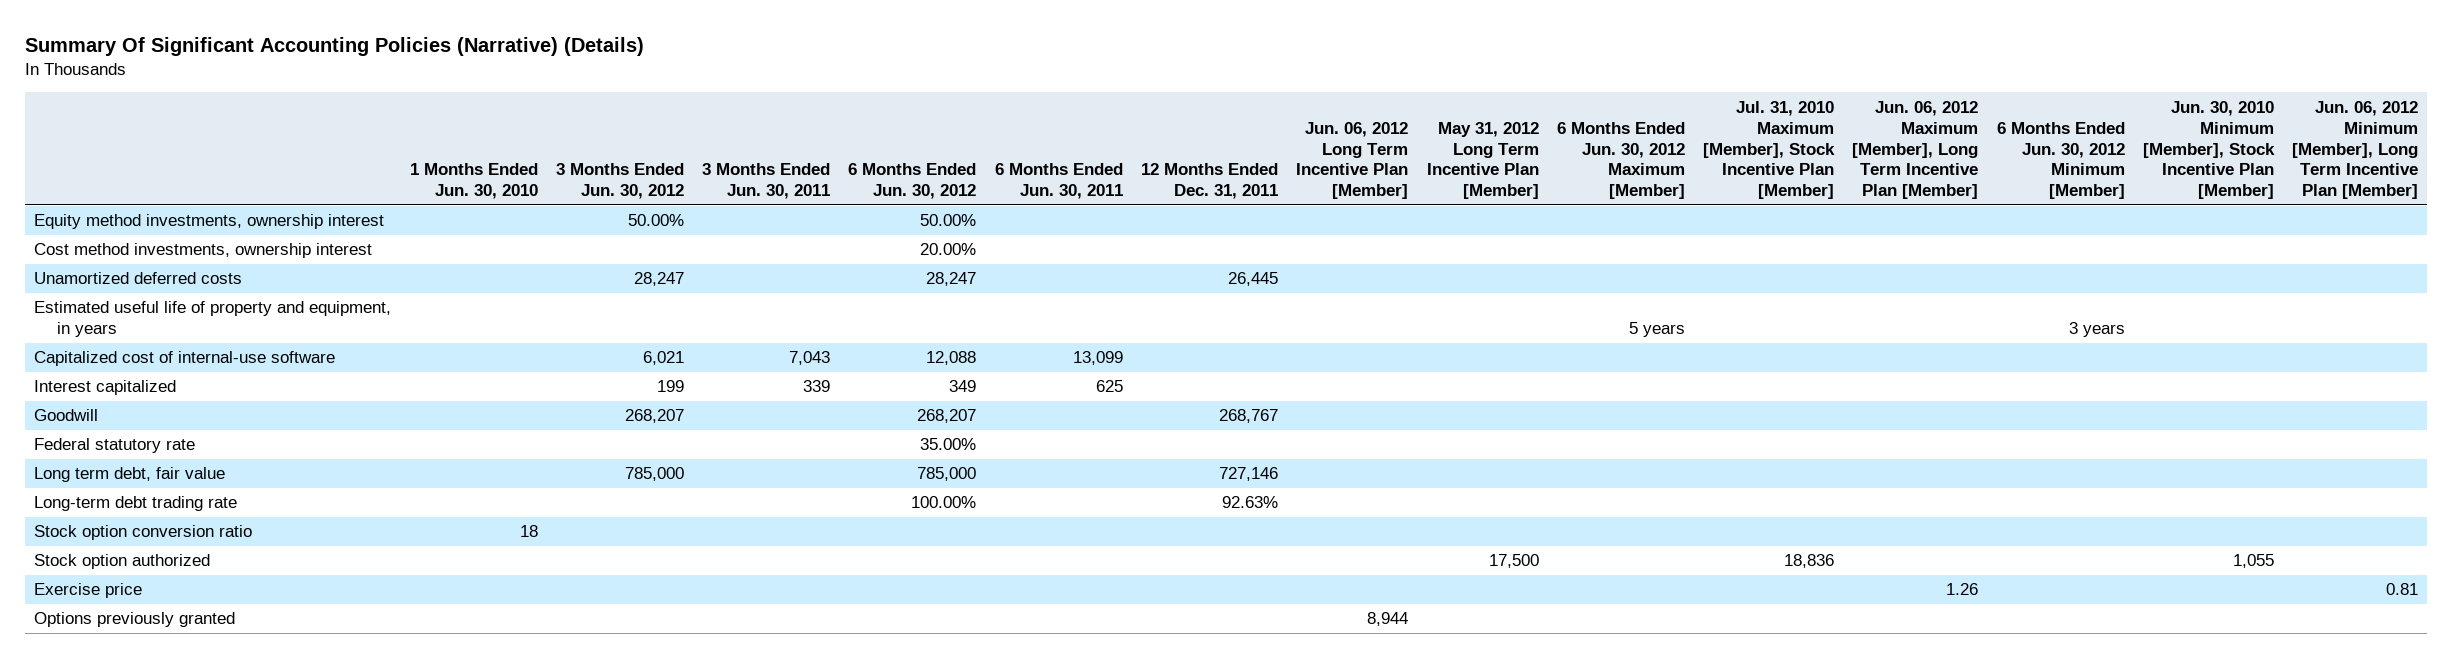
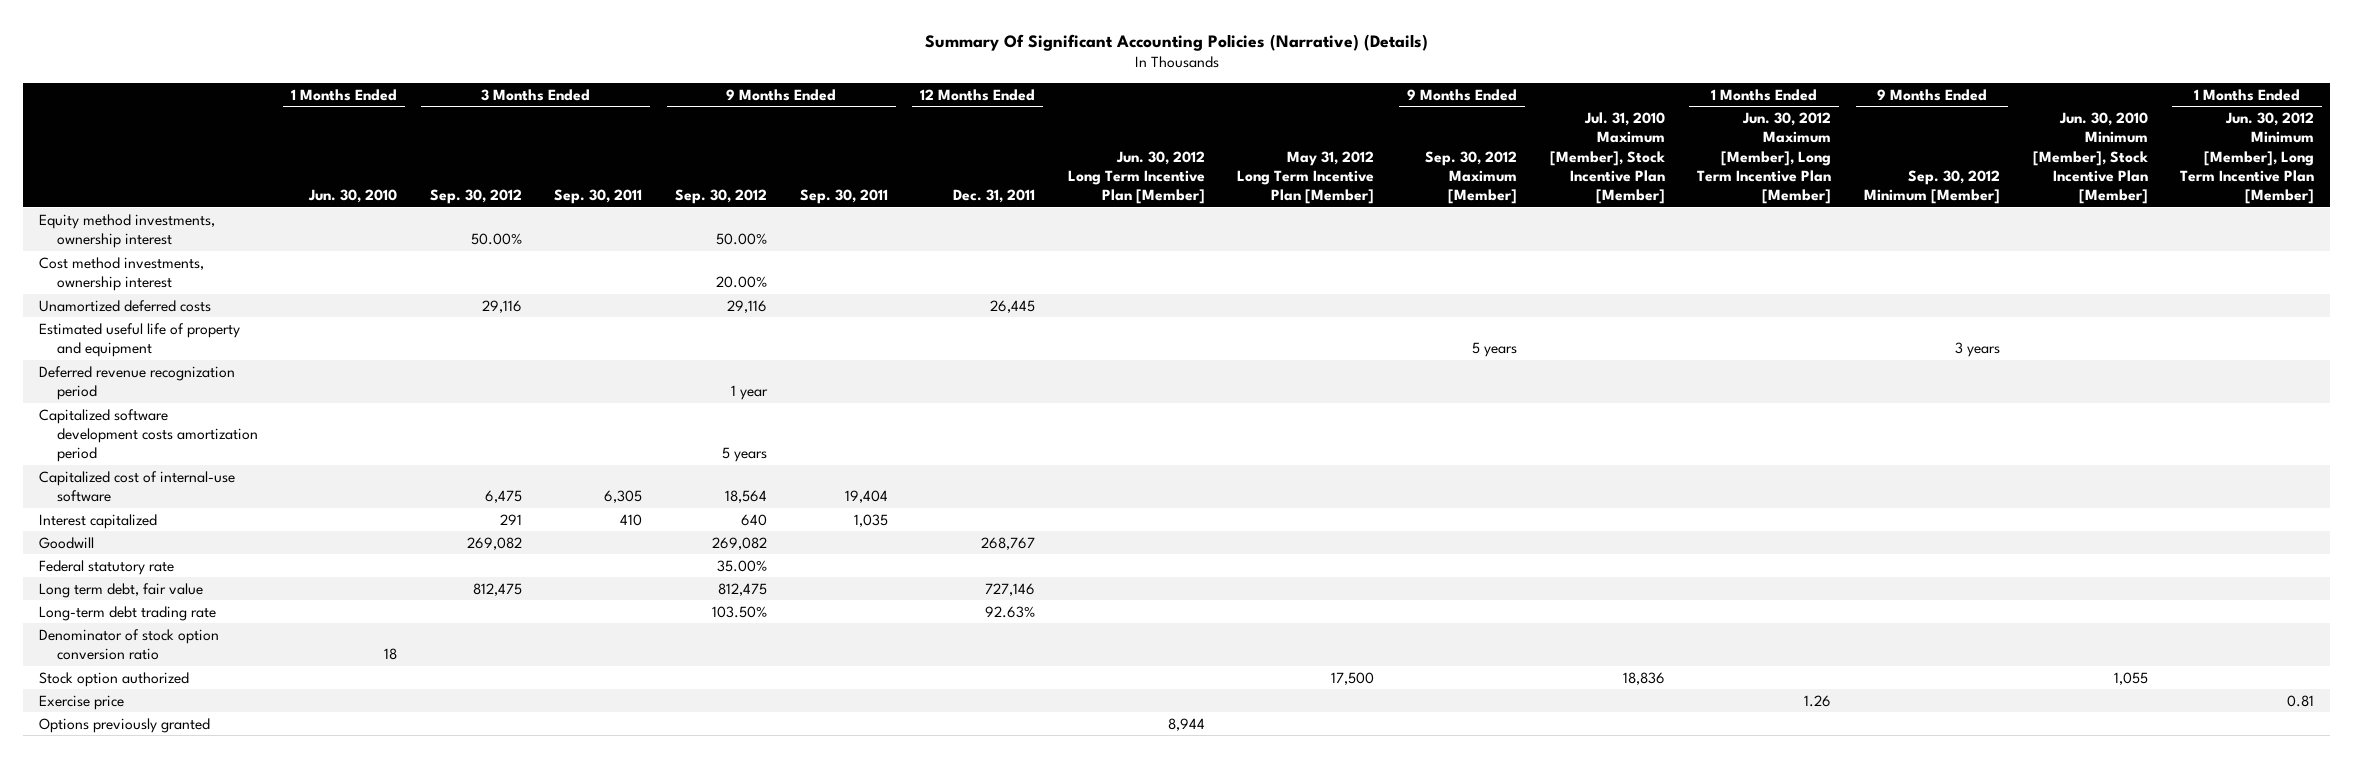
- | 1 Months Ended Jun. 30, 2010 | 3 Months Ended Jun. 30, 2012 | 3 Months Ended Jun. 30, 2011 | 6 Months Ended Jun. 30, 2012 | 6 Months Ended Jun. 30, 2011 | 12 Months Ended Dec. 31, 2011 | Jun. 06, 2012 Long Term Incentive Plan [Member] | May 31, 2012 Long Term Incentive Plan [Member] | 6 Months Ended Jun. 30, 2012 Maximum [Member] | Jul. 31, 2010 Maximum [Member], Stock Incentive Plan [Member] | Jun. 06, 2012 Maximum [Member], Long Term Incentive Plan [Member] | 6 Months Ended Jun. 30, 2012 Minimum [Member] | Jun. 30, 2010 Minimum [Member], Stock Incentive Plan [Member] | Jun. 06, 2012 Minimum [Member], Long Term Incentive Plan [Member]
+ | 1 Months Ended Jun. 30, 2010 | 3 Months Ended Sep. 30, 2012 | 3 Months Ended Sep. 30, 2011 | 9 Months Ended Sep. 30, 2012 | 9 Months Ended Sep. 30, 2011 | 12 Months Ended Dec. 31, 2011 | Jun. 30, 2012 Long Term Incentive Plan [Member] | May 31, 2012 Long Term Incentive Plan [Member] | 9 Months Ended Sep. 30, 2012 Maximum [Member] | Jul. 31, 2010 Maximum [Member], Stock Incentive Plan [Member] | 1 Months Ended Jun. 30, 2012 Maximum [Member], Long Term Incentive Plan [Member] | 9 Months Ended Sep. 30, 2012 Minimum [Member] | Jun. 30, 2010 Minimum [Member], Stock Incentive Plan [Member] | 1 Months Ended Jun. 30, 2012 Minimum [Member], Long Term Incentive Plan [Member]
- Estimated useful life of property and equipment, in years | | | | | | | | | 5 years | | | 3 years | |
+ Estimated useful life of property and equipment | | | | | | | | | 5 years | | | 3 years | |
+ Deferred revenue recognization period | | | | 1 year | | | | | | | | | |
+ Capitalized software development costs amortization period | | | | 5 years | | | | | | | | | |
- Stock option conversion ratio | 18 | | | | | | | | | | | | |
+ Denominator of stock option conversion ratio | 18 | | | | | | | | | | | | |

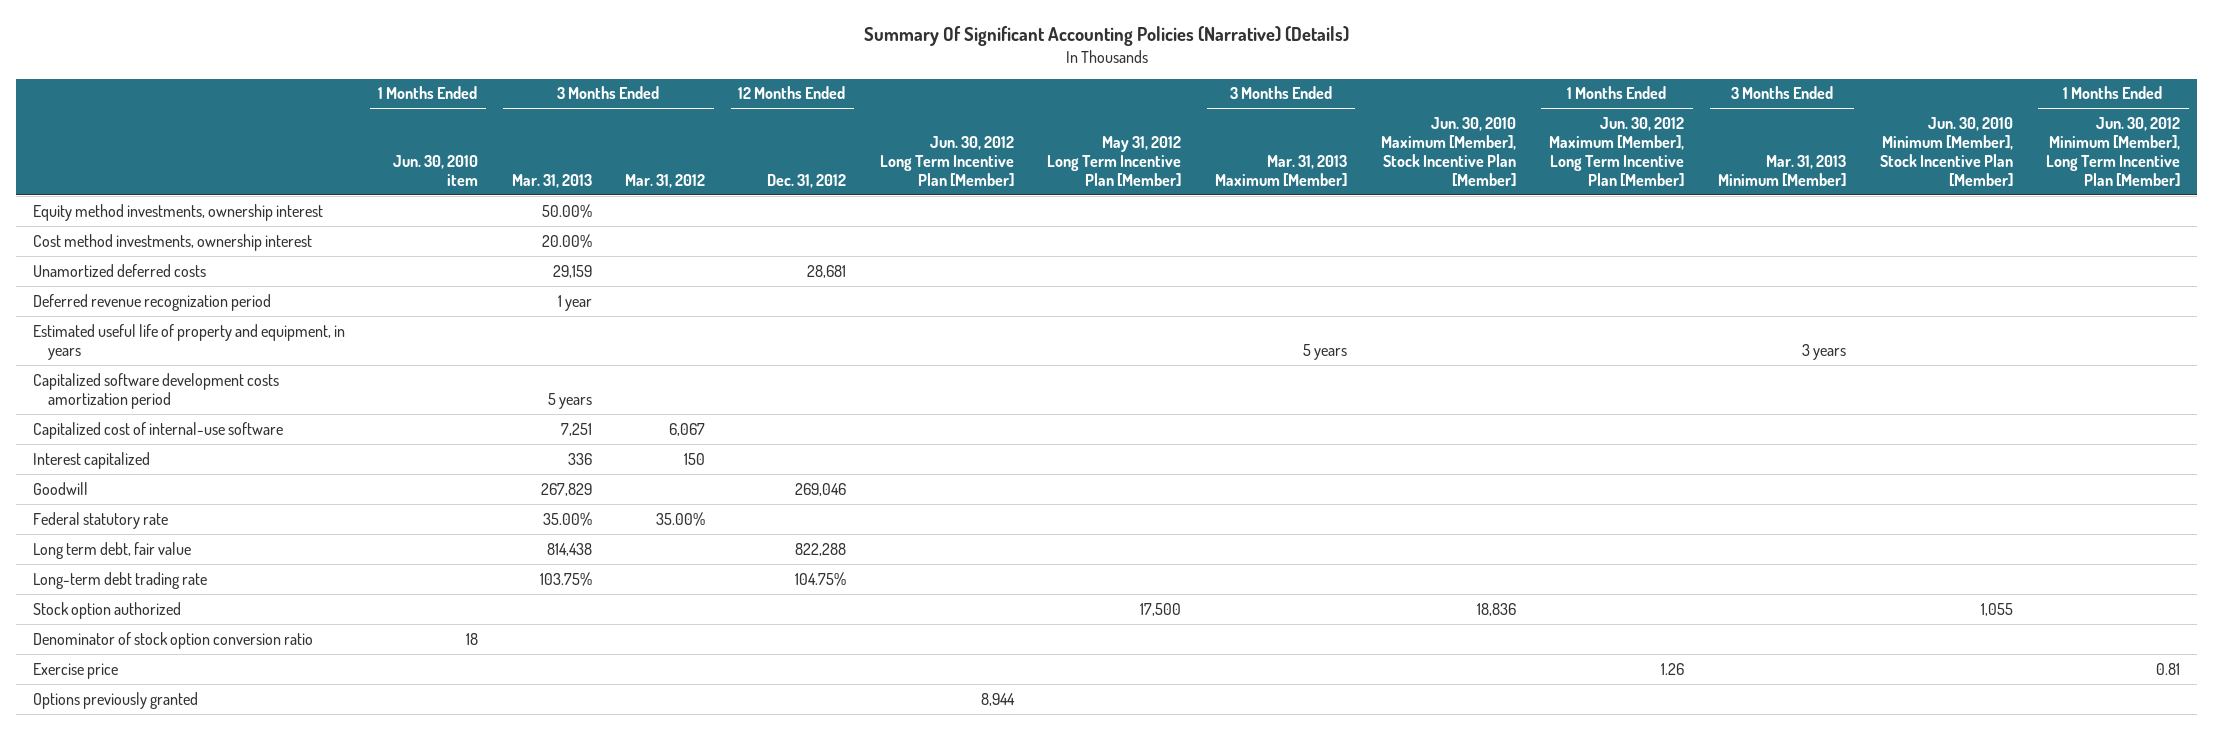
- | 1 Months Ended Jun. 30, 2010 | 3 Months Ended Sep. 30, 2012 | 3 Months Ended Sep. 30, 2011 | 9 Months Ended Sep. 30, 2012 | 9 Months Ended Sep. 30, 2011 | 12 Months Ended Dec. 31, 2011 | Jun. 30, 2012 Long Term Incentive Plan [Member] | May 31, 2012 Long Term Incentive Plan [Member] | 9 Months Ended Sep. 30, 2012 Maximum [Member] | Jul. 31, 2010 Maximum [Member], Stock Incentive Plan [Member] | 1 Months Ended Jun. 30, 2012 Maximum [Member], Long Term Incentive Plan [Member] | 9 Months Ended Sep. 30, 2012 Minimum [Member] | Jun. 30, 2010 Minimum [Member], Stock Incentive Plan [Member] | 1 Months Ended Jun. 30, 2012 Minimum [Member], Long Term Incentive Plan [Member]
+ | 1 Months Ended Jun. 30, 2010 item | 3 Months Ended Mar. 31, 2013 | 3 Months Ended Mar. 31, 2012 | 12 Months Ended Dec. 31, 2012 | Jun. 30, 2012 Long Term Incentive Plan [Member] | May 31, 2012 Long Term Incentive Plan [Member] | 3 Months Ended Mar. 31, 2013 Maximum [Member] | Jun. 30, 2010 Maximum [Member], Stock Incentive Plan [Member] | 1 Months Ended Jun. 30, 2012 Maximum [Member], Long Term Incentive Plan [Member] | 3 Months Ended Mar. 31, 2013 Minimum [Member] | Jun. 30, 2010 Minimum [Member], Stock Incentive Plan [Member] | 1 Months Ended Jun. 30, 2012 Minimum [Member], Long Term Incentive Plan [Member]
- Estimated useful life of property and equipment | | | | | | | | | 5 years | | | 3 years | |
+ Estimated useful life of property and equipment, in years | | | | | | | 5 years | | | 3 years | |
moved down: Denominator of stock option conversion ratio | 18 | | | | | | | | | | |

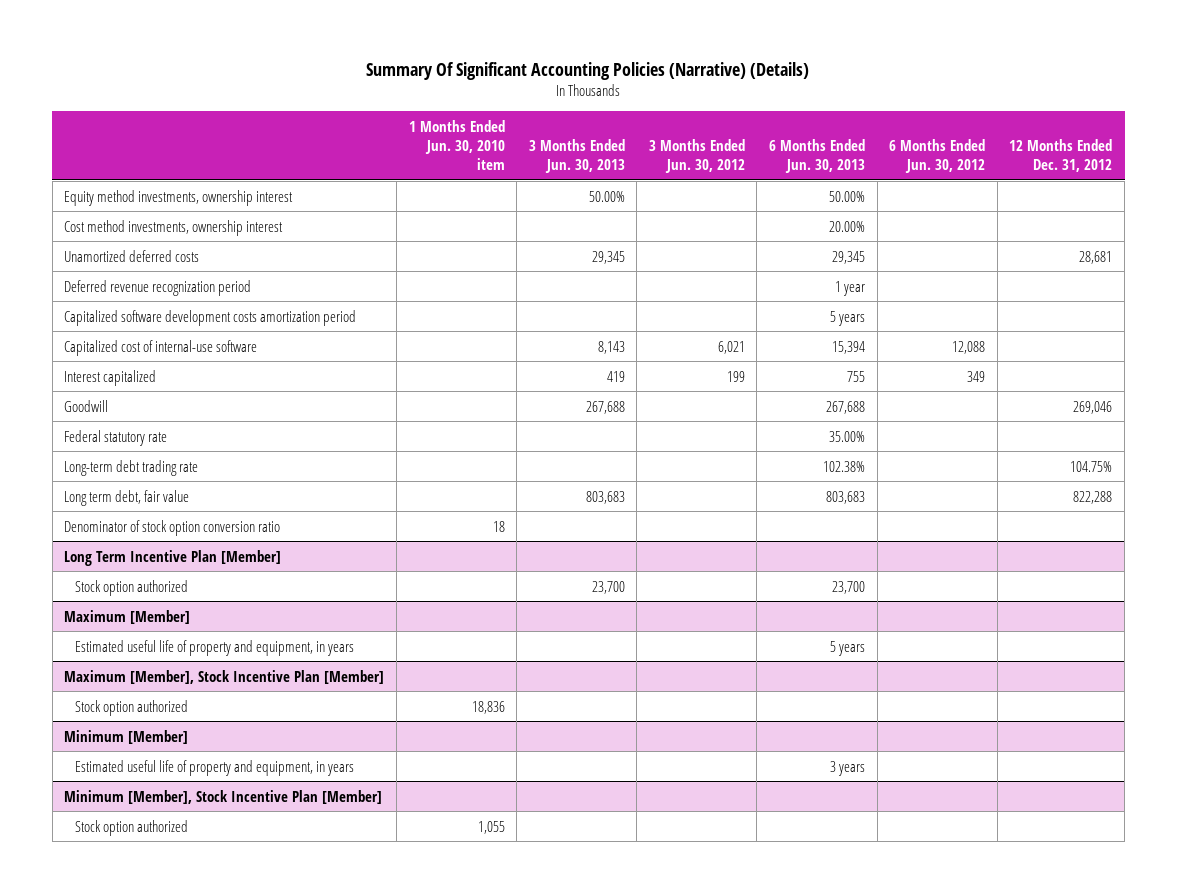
- | 1 Months Ended Jun. 30, 2010 item | 3 Months Ended Mar. 31, 2013 | 3 Months Ended Mar. 31, 2012 | 12 Months Ended Dec. 31, 2012 | Jun. 30, 2012 Long Term Incentive Plan [Member] | May 31, 2012 Long Term Incentive Plan [Member] | 3 Months Ended Mar. 31, 2013 Maximum [Member] | Jun. 30, 2010 Maximum [Member], Stock Incentive Plan [Member] | 1 Months Ended Jun. 30, 2012 Maximum [Member], Long Term Incentive Plan [Member] | 3 Months Ended Mar. 31, 2013 Minimum [Member] | Jun. 30, 2010 Minimum [Member], Stock Incentive Plan [Member] | 1 Months Ended Jun. 30, 2012 Minimum [Member], Long Term Incentive Plan [Member]
+ | 1 Months Ended Jun. 30, 2010 item | 3 Months Ended Jun. 30, 2013 | 3 Months Ended Jun. 30, 2012 | 6 Months Ended Jun. 30, 2013 | 6 Months Ended Jun. 30, 2012 | 12 Months Ended Dec. 31, 2012
- Estimated useful life of property and equipment, in years | | | | | | | 5 years | | | 3 years | |
- Stock option authorized | | | | | | 17,500 | | 18,836 | | | 1,055 |
moved down: Long term debt, fair value | | 803,683 | | 803,683 | | 822,288
- Exercise price | | | | | | | | | 1.26 | | | 0.81
- Options previously granted | | | | | 8,944 | | | | | | |
+ Long Term Incentive Plan [Member]
+ Stock option authorized | | 23,700 | | 23,700 | |
+ Maximum [Member]
+ Estimated useful life of property and equipment, in years | | | | 5 years | |
+ Maximum [Member], Stock Incentive Plan [Member]
+ Stock option authorized | 18,836 | | | | |
+ Minimum [Member]
+ Estimated useful life of property and equipment, in years | | | | 3 years | |
+ Minimum [Member], Stock Incentive Plan [Member]
+ Stock option authorized | 1,055 | | | | |

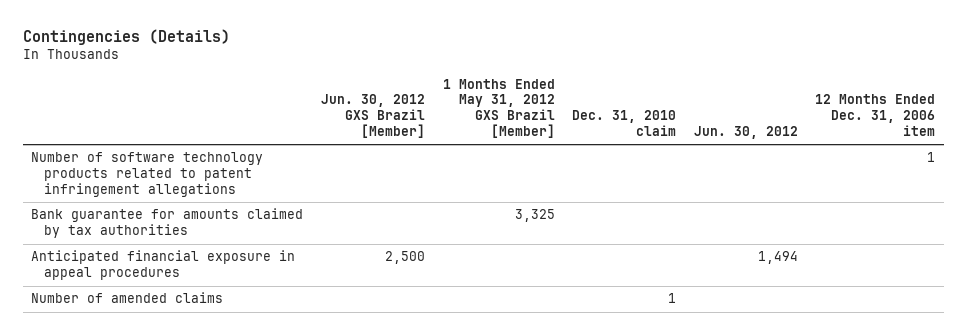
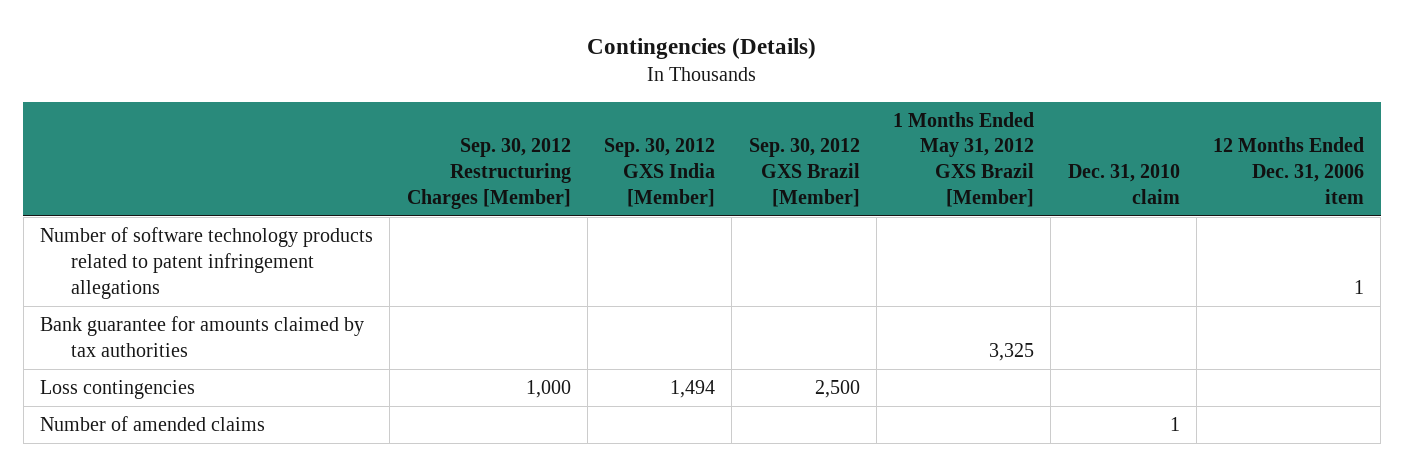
- | Jun. 30, 2012 GXS Brazil [Member] | 1 Months Ended May 31, 2012 GXS Brazil [Member] | Dec. 31, 2010 claim | Jun. 30, 2012 | 12 Months Ended Dec. 31, 2006 item
+ | Sep. 30, 2012 Restructuring Charges [Member] | Sep. 30, 2012 GXS India [Member] | Sep. 30, 2012 GXS Brazil [Member] | 1 Months Ended May 31, 2012 GXS Brazil [Member] | Dec. 31, 2010 claim | 12 Months Ended Dec. 31, 2006 item
- Anticipated financial exposure in appeal procedures | 2,500 | | | 1,494 |
+ Loss contingencies | 1,000 | 1,494 | 2,500 | | |

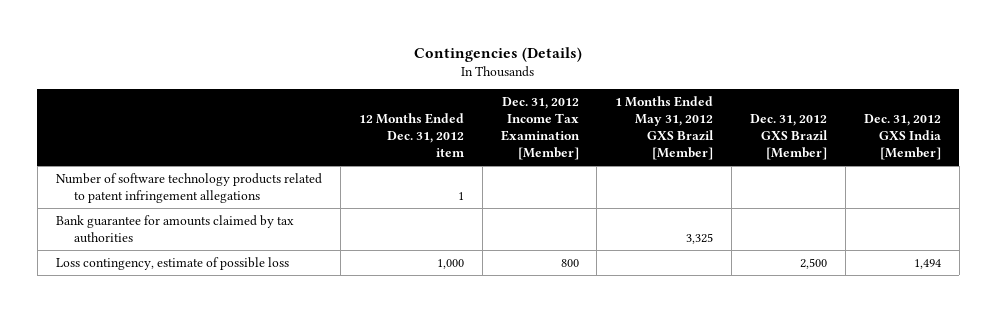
- | Sep. 30, 2012 Restructuring Charges [Member] | Sep. 30, 2012 GXS India [Member] | Sep. 30, 2012 GXS Brazil [Member] | 1 Months Ended May 31, 2012 GXS Brazil [Member] | Dec. 31, 2010 claim | 12 Months Ended Dec. 31, 2006 item
+ | 12 Months Ended Dec. 31, 2012 item | Dec. 31, 2012 Income Tax Examination [Member] | 1 Months Ended May 31, 2012 GXS Brazil [Member] | Dec. 31, 2012 GXS Brazil [Member] | Dec. 31, 2012 GXS India [Member]
- Loss contingencies | 1,000 | 1,494 | 2,500 | | |
- Number of amended claims | | | | | 1 |
+ Loss contingency, estimate of possible loss | 1,000 | 800 | | 2,500 | 1,494

